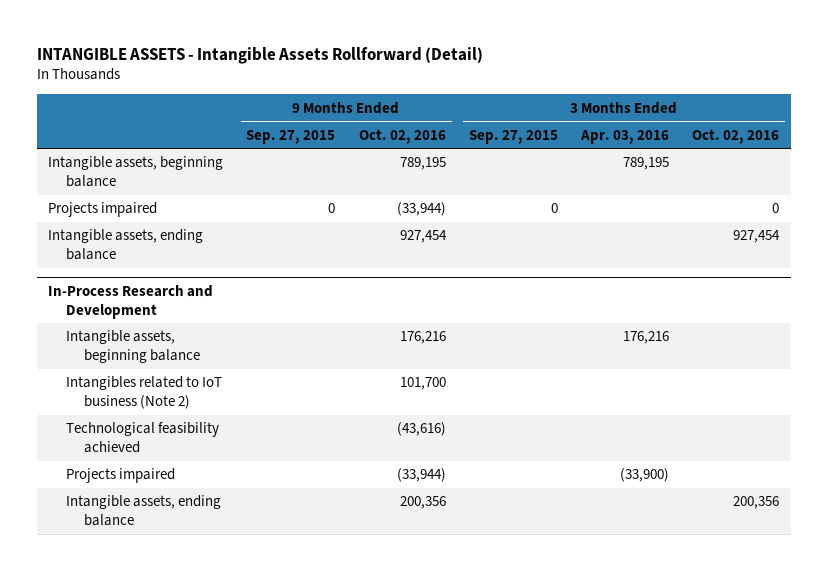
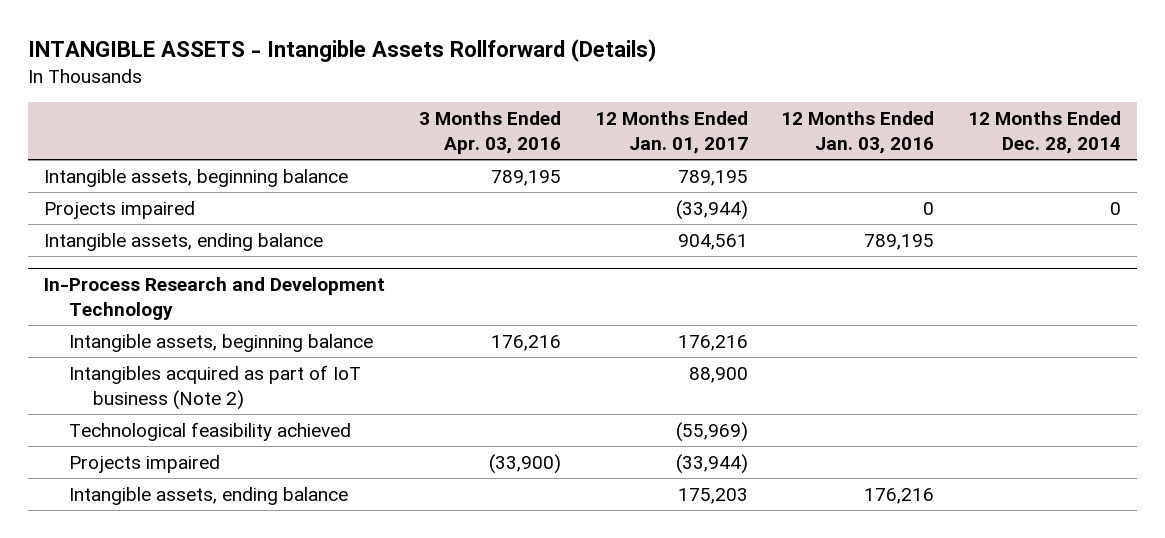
- INTANGIBLE ASSETS - Intangible Assets Rollforward (Detail)
+ INTANGIBLE ASSETS - Intangible Assets Rollforward (Details)
- | 9 Months Ended Sep. 27, 2015 | 9 Months Ended Oct. 02, 2016 | 3 Months Ended Sep. 27, 2015 | 3 Months Ended Apr. 03, 2016 | 3 Months Ended Oct. 02, 2016
+ | 3 Months Ended Apr. 03, 2016 | 12 Months Ended Jan. 01, 2017 | 12 Months Ended Jan. 03, 2016 | 12 Months Ended Dec. 28, 2014
- In-Process Research and Development
+ In-Process Research and Development Technology
- Intangibles related to IoT business (Note 2) | | 101,700 | | |
+ Intangibles acquired as part of IoT business (Note 2) | | 88,900 | |

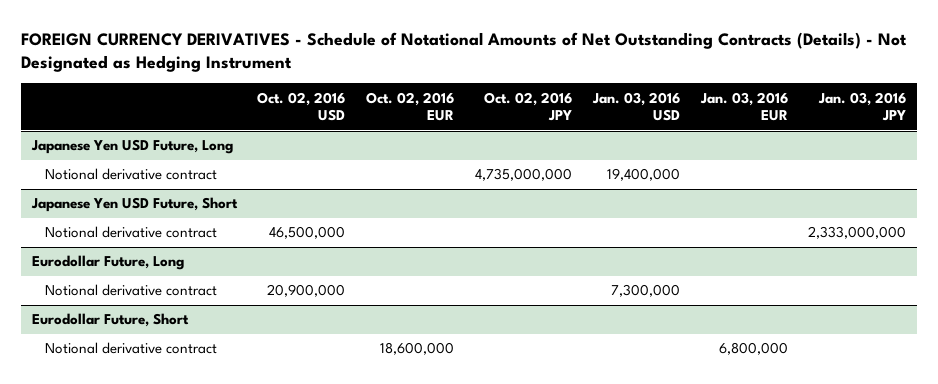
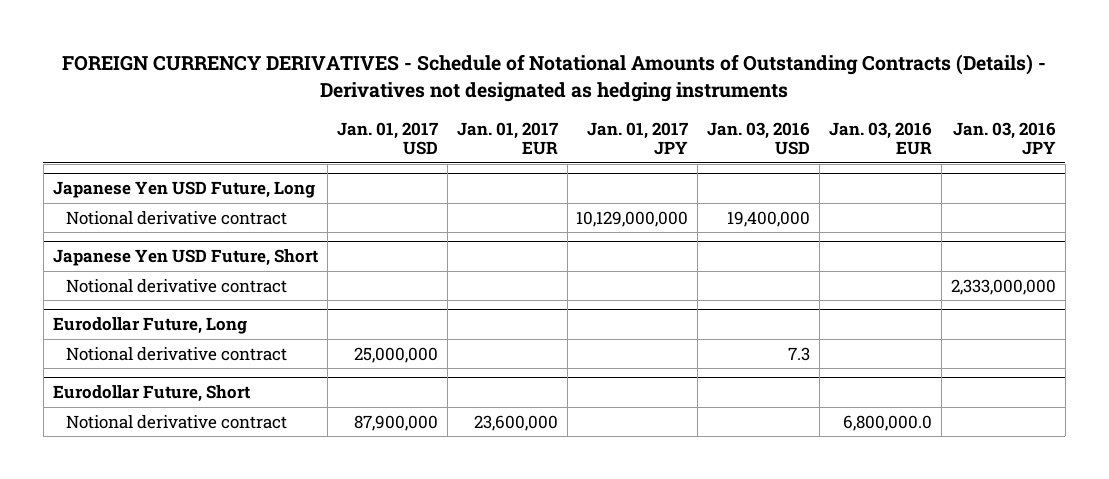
- FOREIGN CURRENCY DERIVATIVES - Schedule of Notational Amounts of Net Outstanding Contracts (Details) - Not Designated as Hedging Instrument
+ FOREIGN CURRENCY DERIVATIVES - Schedule of Notational Amounts of Outstanding Contracts (Details) - Derivatives not designated as hedging instruments
- | Oct. 02, 2016 USD | Oct. 02, 2016 EUR | Oct. 02, 2016 JPY | Jan. 03, 2016 USD | Jan. 03, 2016 EUR | Jan. 03, 2016 JPY
+ | Jan. 01, 2017 USD | Jan. 01, 2017 EUR | Jan. 01, 2017 JPY | Jan. 03, 2016 USD | Jan. 03, 2016 EUR | Jan. 03, 2016 JPY
@ Eurodollar Future, Long
- Notional derivative contract | 20,900,000 | | | 7,300,000 | |
+ Notional derivative contract | 25,000,000 | | | 7.3 | |
@ Eurodollar Future, Short
- Notional derivative contract | | 18,600,000 | | | 6,800,000 |
+ Notional derivative contract | 87,900,000 | 23,600,000 | | | 6,800,000.0 |

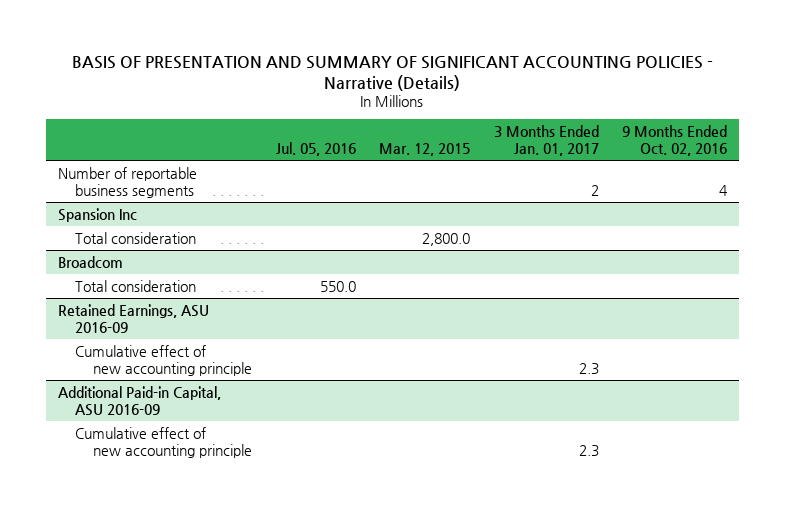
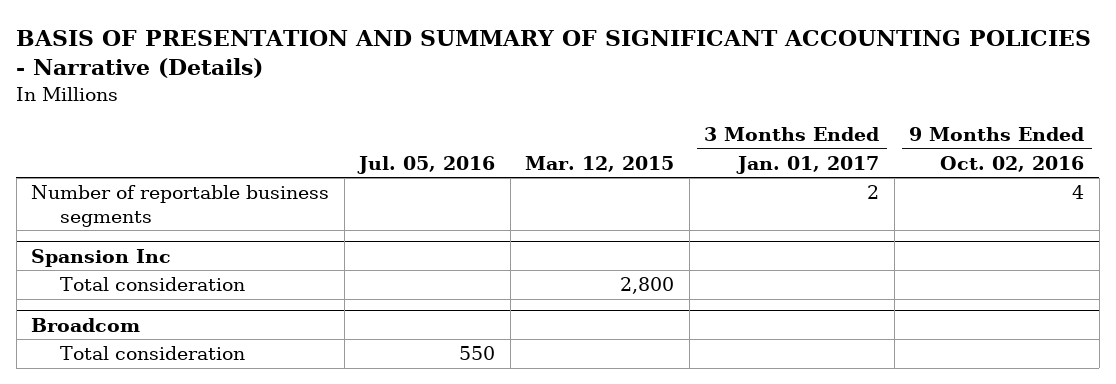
@ Spansion Inc
- Total consideration | | 2,800.0 | |
+ Total consideration | | 2,800 | |
@ Broadcom
- Total consideration | 550.0 | | |
- Retained Earnings, ASU 2016-09
- Cumulative effect of new accounting principle | | | 2.3 |
- Additional Paid-in Capital, ASU 2016-09
- Cumulative effect of new accounting principle | | | 2.3 |
@ Broadcom
+ Total consideration | 550 | | |

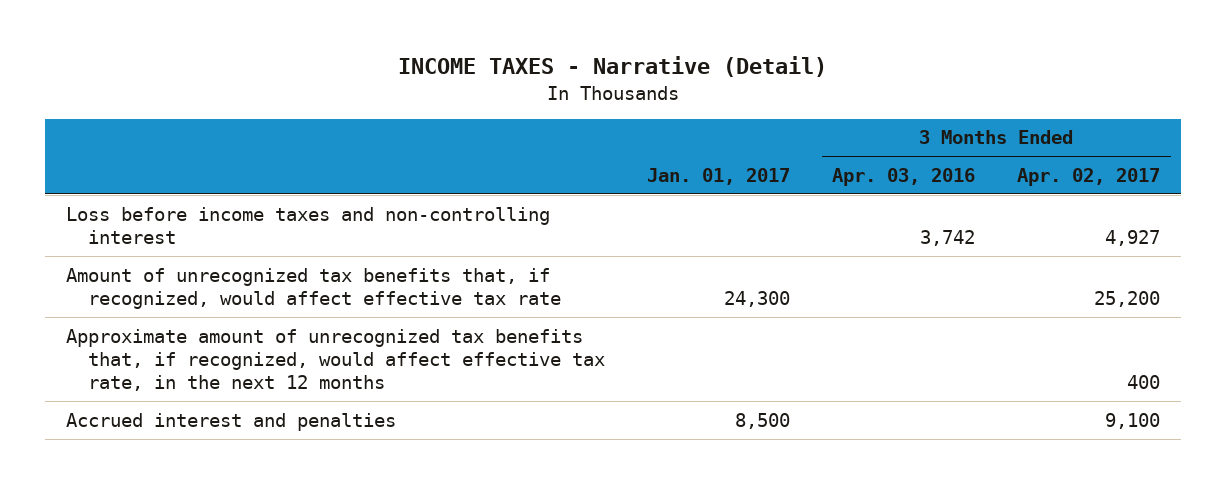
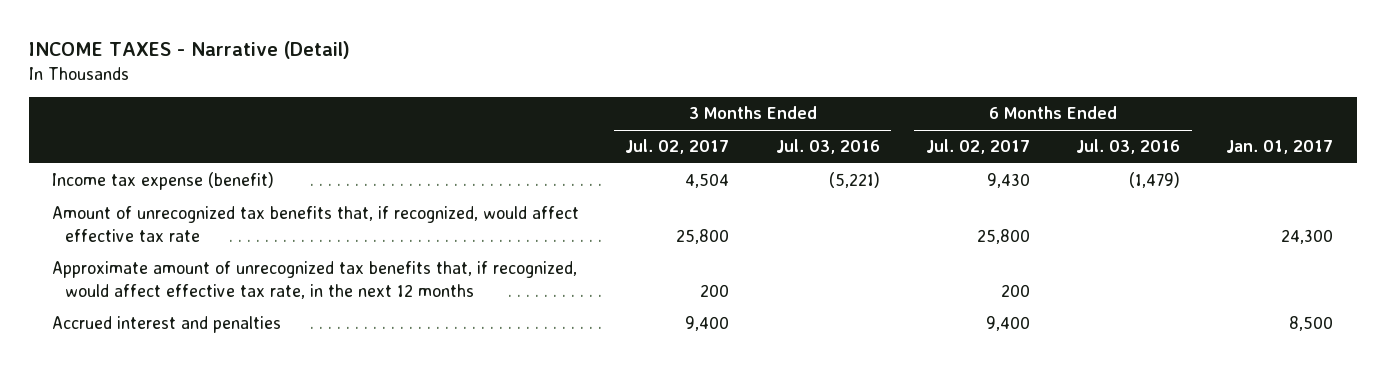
- | Jan. 01, 2017 | 3 Months Ended Apr. 03, 2016 | 3 Months Ended Apr. 02, 2017
+ | 3 Months Ended Jul. 02, 2017 | 3 Months Ended Jul. 03, 2016 | 6 Months Ended Jul. 02, 2017 | 6 Months Ended Jul. 03, 2016 | Jan. 01, 2017
- Loss before income taxes and non-controlling interest | | 3,742 | 4,927
+ Income tax expense (benefit) | 4,504 | (5,221) | 9,430 | (1,479) |

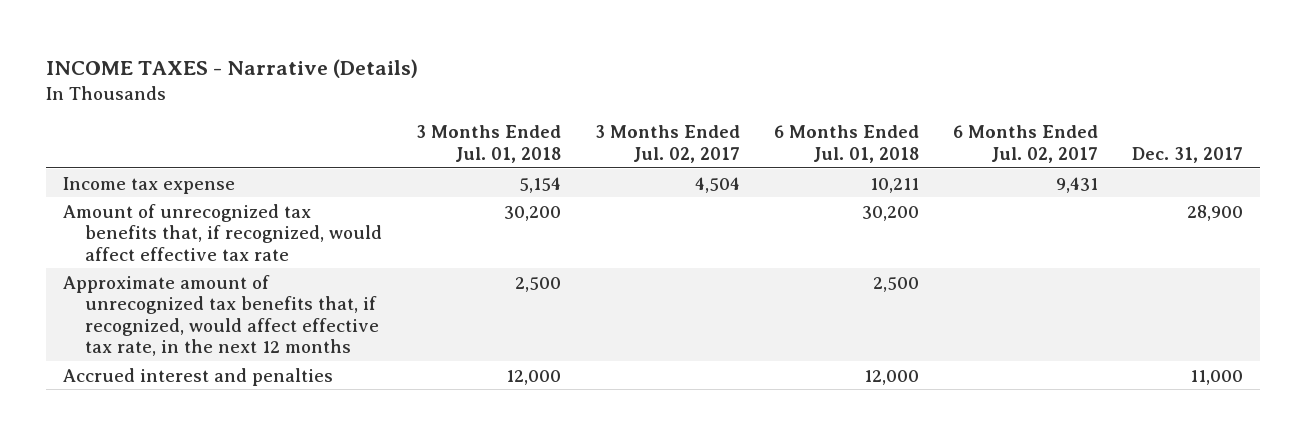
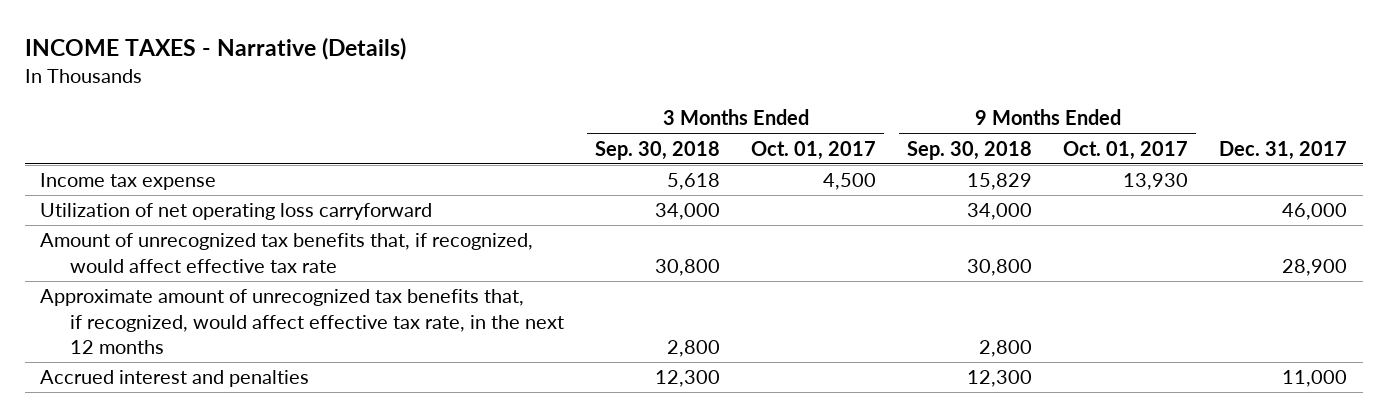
- | 3 Months Ended Jul. 01, 2018 | 3 Months Ended Jul. 02, 2017 | 6 Months Ended Jul. 01, 2018 | 6 Months Ended Jul. 02, 2017 | Dec. 31, 2017
+ | 3 Months Ended Sep. 30, 2018 | 3 Months Ended Oct. 01, 2017 | 9 Months Ended Sep. 30, 2018 | 9 Months Ended Oct. 01, 2017 | Dec. 31, 2017
+ Utilization of net operating loss carryforward | 34,000 | | 34,000 | | 46,000

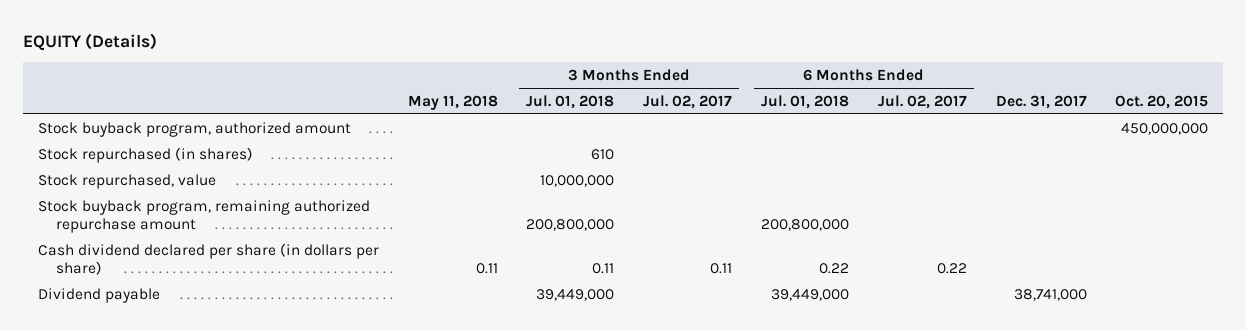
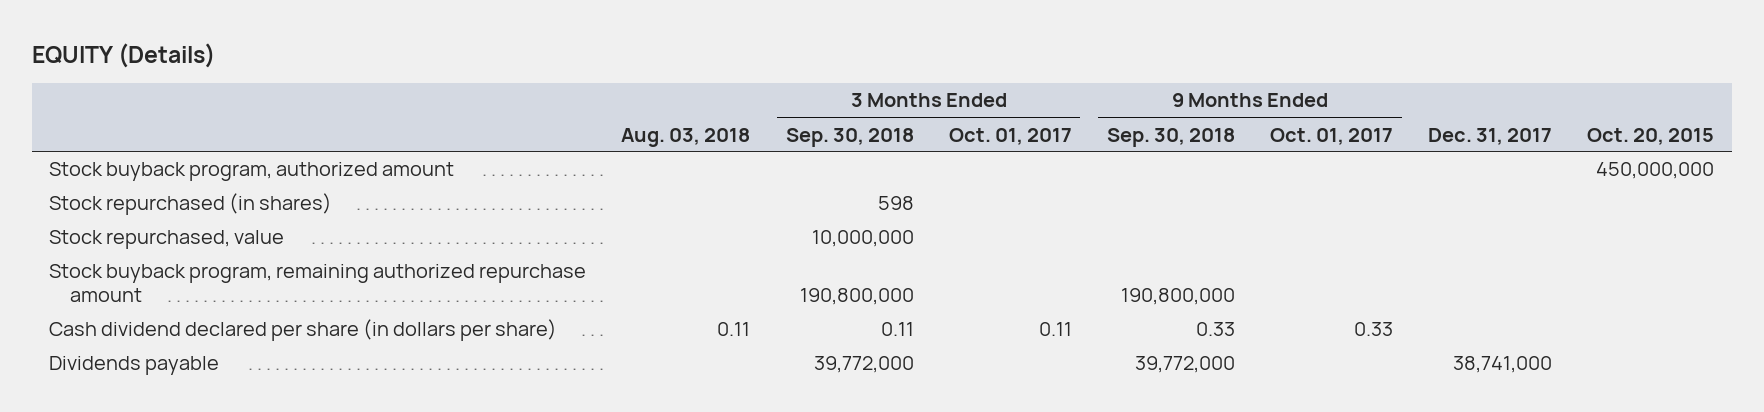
- | May 11, 2018 | 3 Months Ended Jul. 01, 2018 | 3 Months Ended Jul. 02, 2017 | 6 Months Ended Jul. 01, 2018 | 6 Months Ended Jul. 02, 2017 | Dec. 31, 2017 | Oct. 20, 2015
+ | Aug. 03, 2018 | 3 Months Ended Sep. 30, 2018 | 3 Months Ended Oct. 01, 2017 | 9 Months Ended Sep. 30, 2018 | 9 Months Ended Oct. 01, 2017 | Dec. 31, 2017 | Oct. 20, 2015
- Dividend payable | | 39,449,000 | | 39,449,000 | | 38,741,000 |
+ Dividends payable | | 39,772,000 | | 39,772,000 | | 38,741,000 |

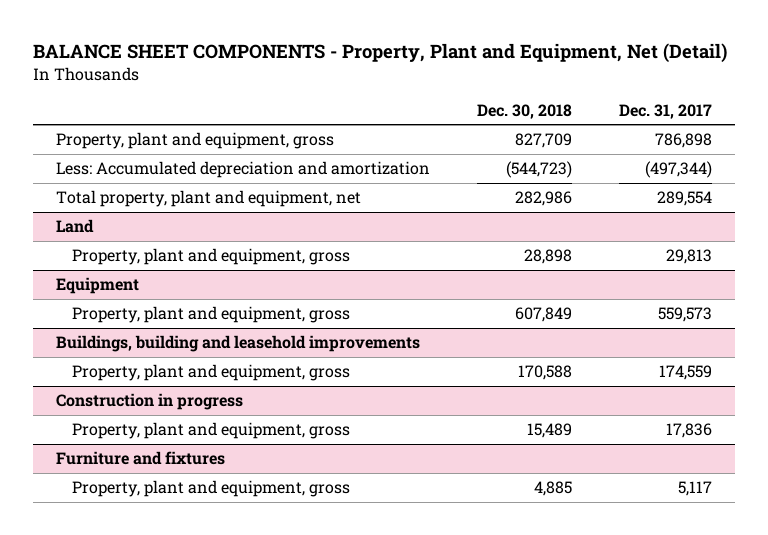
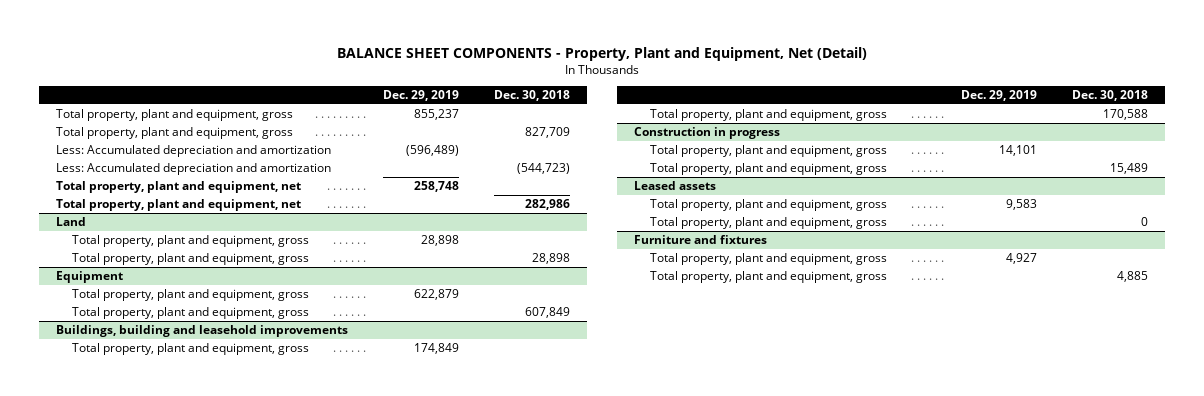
- | Dec. 30, 2018 | Dec. 31, 2017
+ | Dec. 29, 2019 | Dec. 30, 2018
- Property, plant and equipment, gross | 827,709 | 786,898
+ Total property, plant and equipment, gross | 855,237 |
+ Total property, plant and equipment, gross | | 827,709
+ Less: Accumulated depreciation and amortization | (596,489) |
+ Total property, plant and equipment, net | 258,748 |
@ Land
- Property, plant and equipment, gross | 28,898 | 29,813
+ Total property, plant and equipment, gross | 28,898 |
+ Total property, plant and equipment, gross | | 28,898
@ Equipment
- Property, plant and equipment, gross | 607,849 | 559,573
+ Total property, plant and equipment, gross | 622,879 |
+ Total property, plant and equipment, gross | | 607,849
@ Buildings, building and leasehold improvements
- Property, plant and equipment, gross | 170,588 | 174,559
+ Total property, plant and equipment, gross | 174,849 |
+ Total property, plant and equipment, gross | | 170,588
@ Construction in progress
- Property, plant and equipment, gross | 15,489 | 17,836
+ Total property, plant and equipment, gross | 14,101 |
+ Total property, plant and equipment, gross | | 15,489
+ Leased assets
+ Total property, plant and equipment, gross | 9,583 |
+ Total property, plant and equipment, gross | | 0
@ Furniture and fixtures
- Property, plant and equipment, gross | 4,885 | 5,117
+ Total property, plant and equipment, gross | 4,927 |
+ Total property, plant and equipment, gross | | 4,885

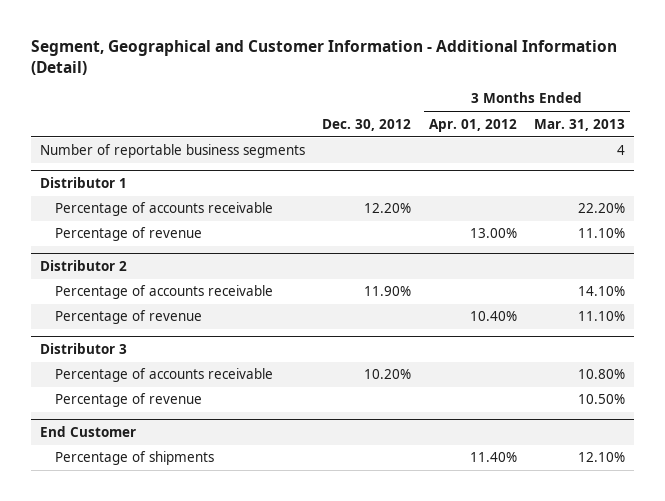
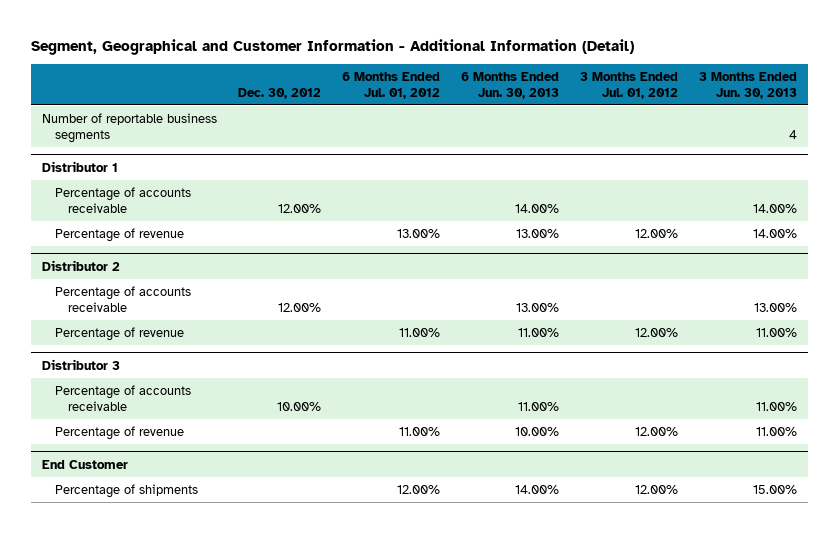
- | Dec. 30, 2012 | 3 Months Ended Apr. 01, 2012 | 3 Months Ended Mar. 31, 2013
+ | Dec. 30, 2012 | 6 Months Ended Jul. 01, 2012 | 6 Months Ended Jun. 30, 2013 | 3 Months Ended Jul. 01, 2012 | 3 Months Ended Jun. 30, 2013
@ Distributor 1
- Percentage of accounts receivable | 12.20% | | 22.20%
+ Percentage of accounts receivable | 12.00% | | 14.00% | | 14.00%
@ Distributor 2
- Percentage of accounts receivable | 11.90% | | 14.10%
+ Percentage of accounts receivable | 12.00% | | 13.00% | | 13.00%
@ Distributor 3
- Percentage of accounts receivable | 10.20% | | 10.80%
+ Percentage of accounts receivable | 10.00% | | 11.00% | | 11.00%

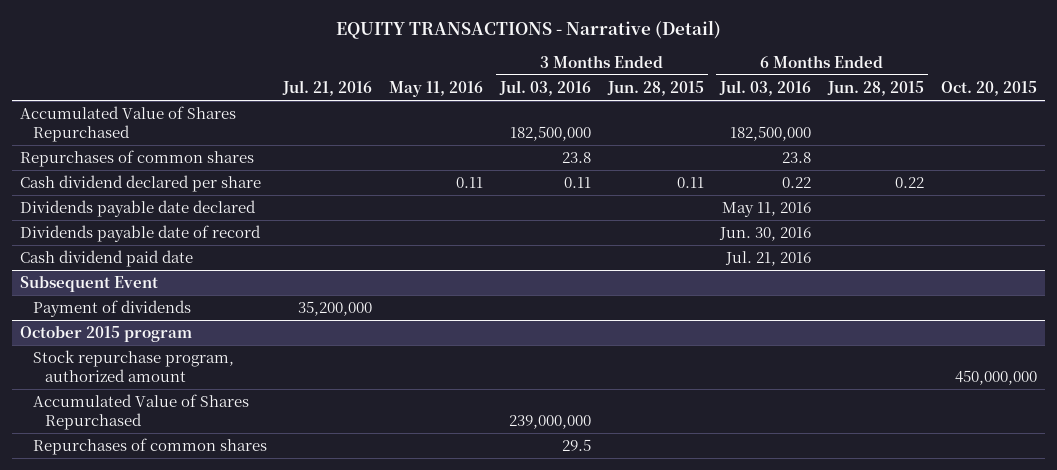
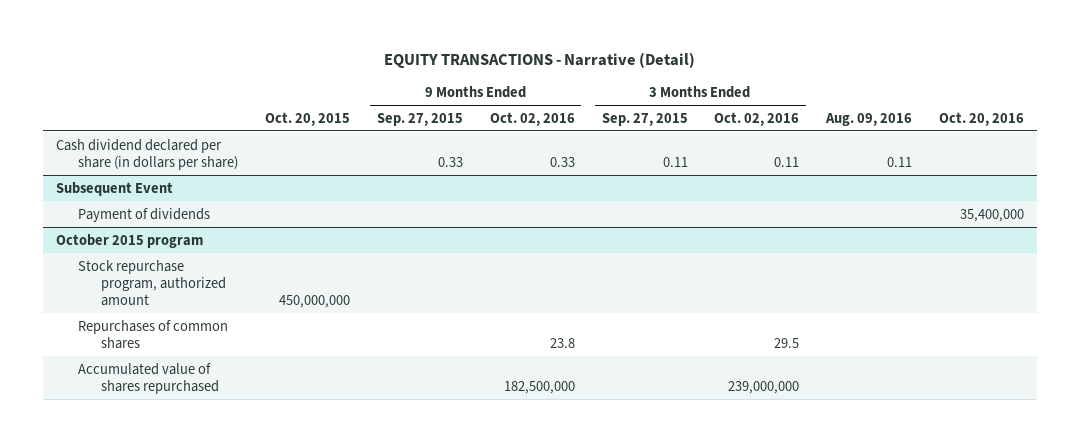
- | Jul. 21, 2016 | May 11, 2016 | 3 Months Ended Jul. 03, 2016 | 3 Months Ended Jun. 28, 2015 | 6 Months Ended Jul. 03, 2016 | 6 Months Ended Jun. 28, 2015 | Oct. 20, 2015
+ | Oct. 20, 2015 | 9 Months Ended Sep. 27, 2015 | 9 Months Ended Oct. 02, 2016 | 3 Months Ended Sep. 27, 2015 | 3 Months Ended Oct. 02, 2016 | Aug. 09, 2016 | Oct. 20, 2016
- Accumulated Value of Shares Repurchased | | | 182,500,000 | | 182,500,000 | |
- Repurchases of common shares | | | 23.8 | | 23.8 | |
- Cash dividend declared per share | | 0.11 | 0.11 | 0.11 | 0.22 | 0.22 |
- Dividends payable date declared | | | | | May 11, 2016 | |
- Dividends payable date of record | | | | | Jun. 30, 2016 | |
- Cash dividend paid date | | | | | Jul. 21, 2016 | |
+ Cash dividend declared per share (in dollars per share) | | 0.33 | 0.33 | 0.11 | 0.11 | 0.11 |
@ October 2015 program
- Accumulated Value of Shares Repurchased | | | 239,000,000 | | | |
+ Accumulated value of shares repurchased | | | 182,500,000 | | 239,000,000 | |

